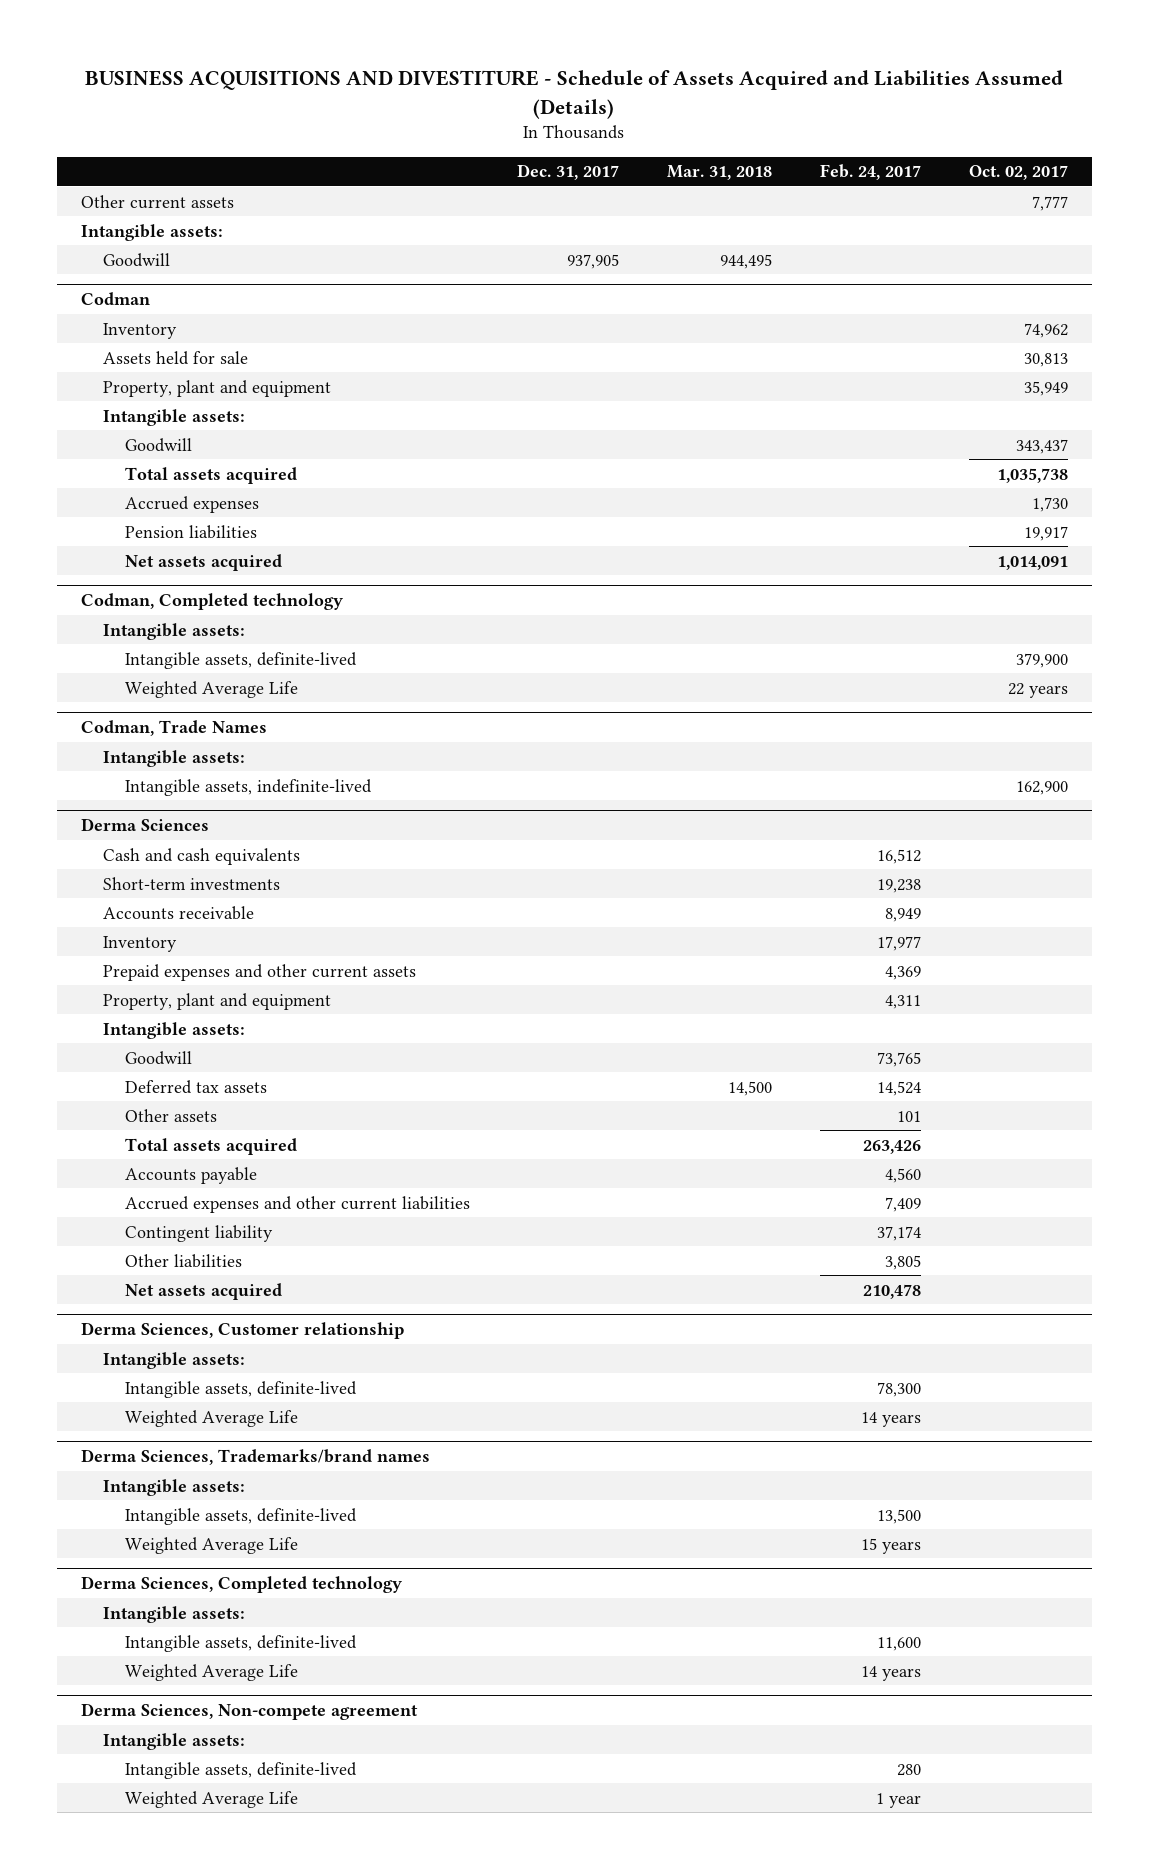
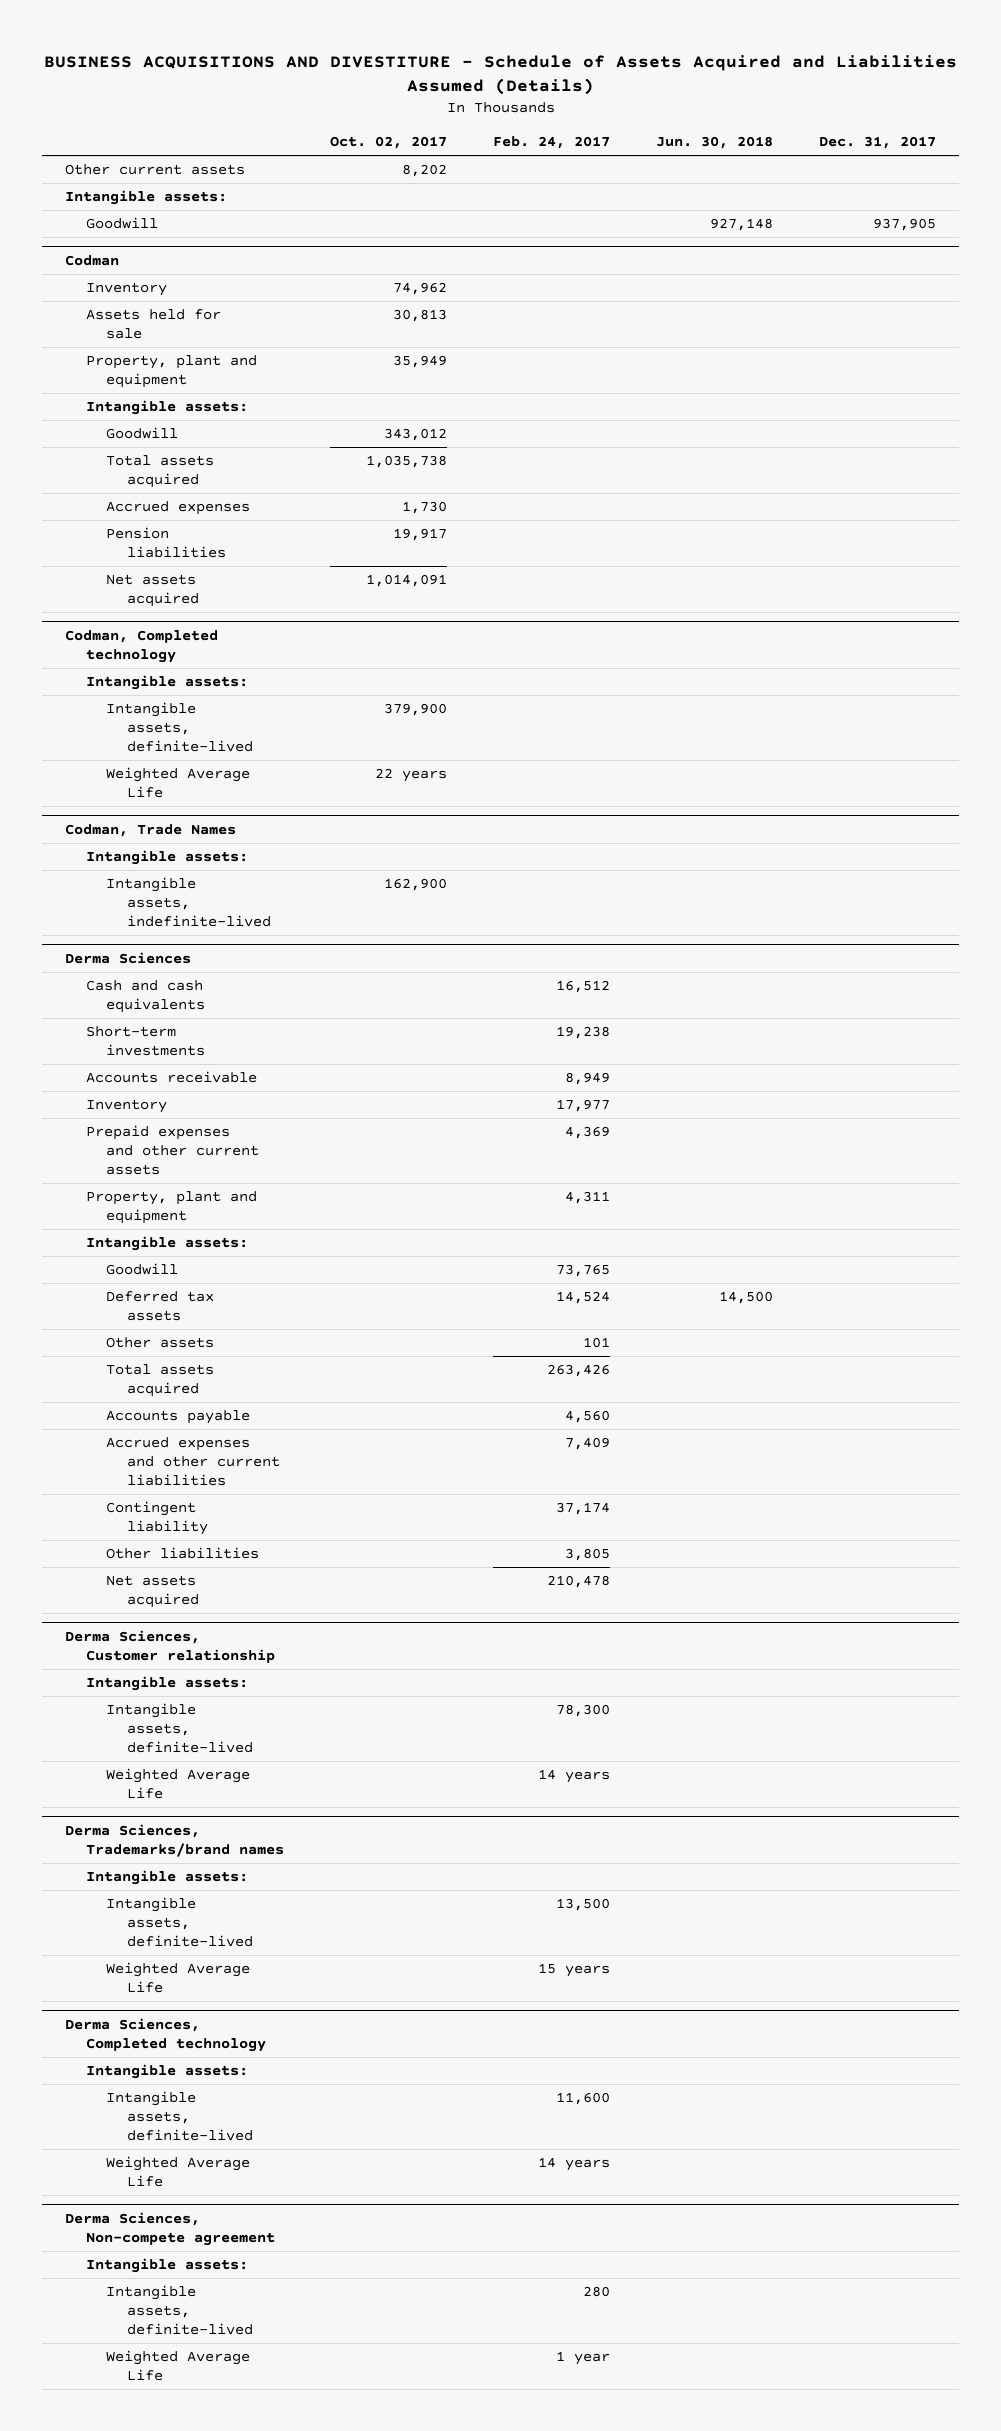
- | Dec. 31, 2017 | Mar. 31, 2018 | Feb. 24, 2017 | Oct. 02, 2017
+ | Oct. 02, 2017 | Feb. 24, 2017 | Jun. 30, 2018 | Dec. 31, 2017
- Other current assets | | | | 7,777
+ Other current assets | 8,202 | | |
@ Codman
- Goodwill | | | | 343,437
+ Goodwill | 343,012 | | |

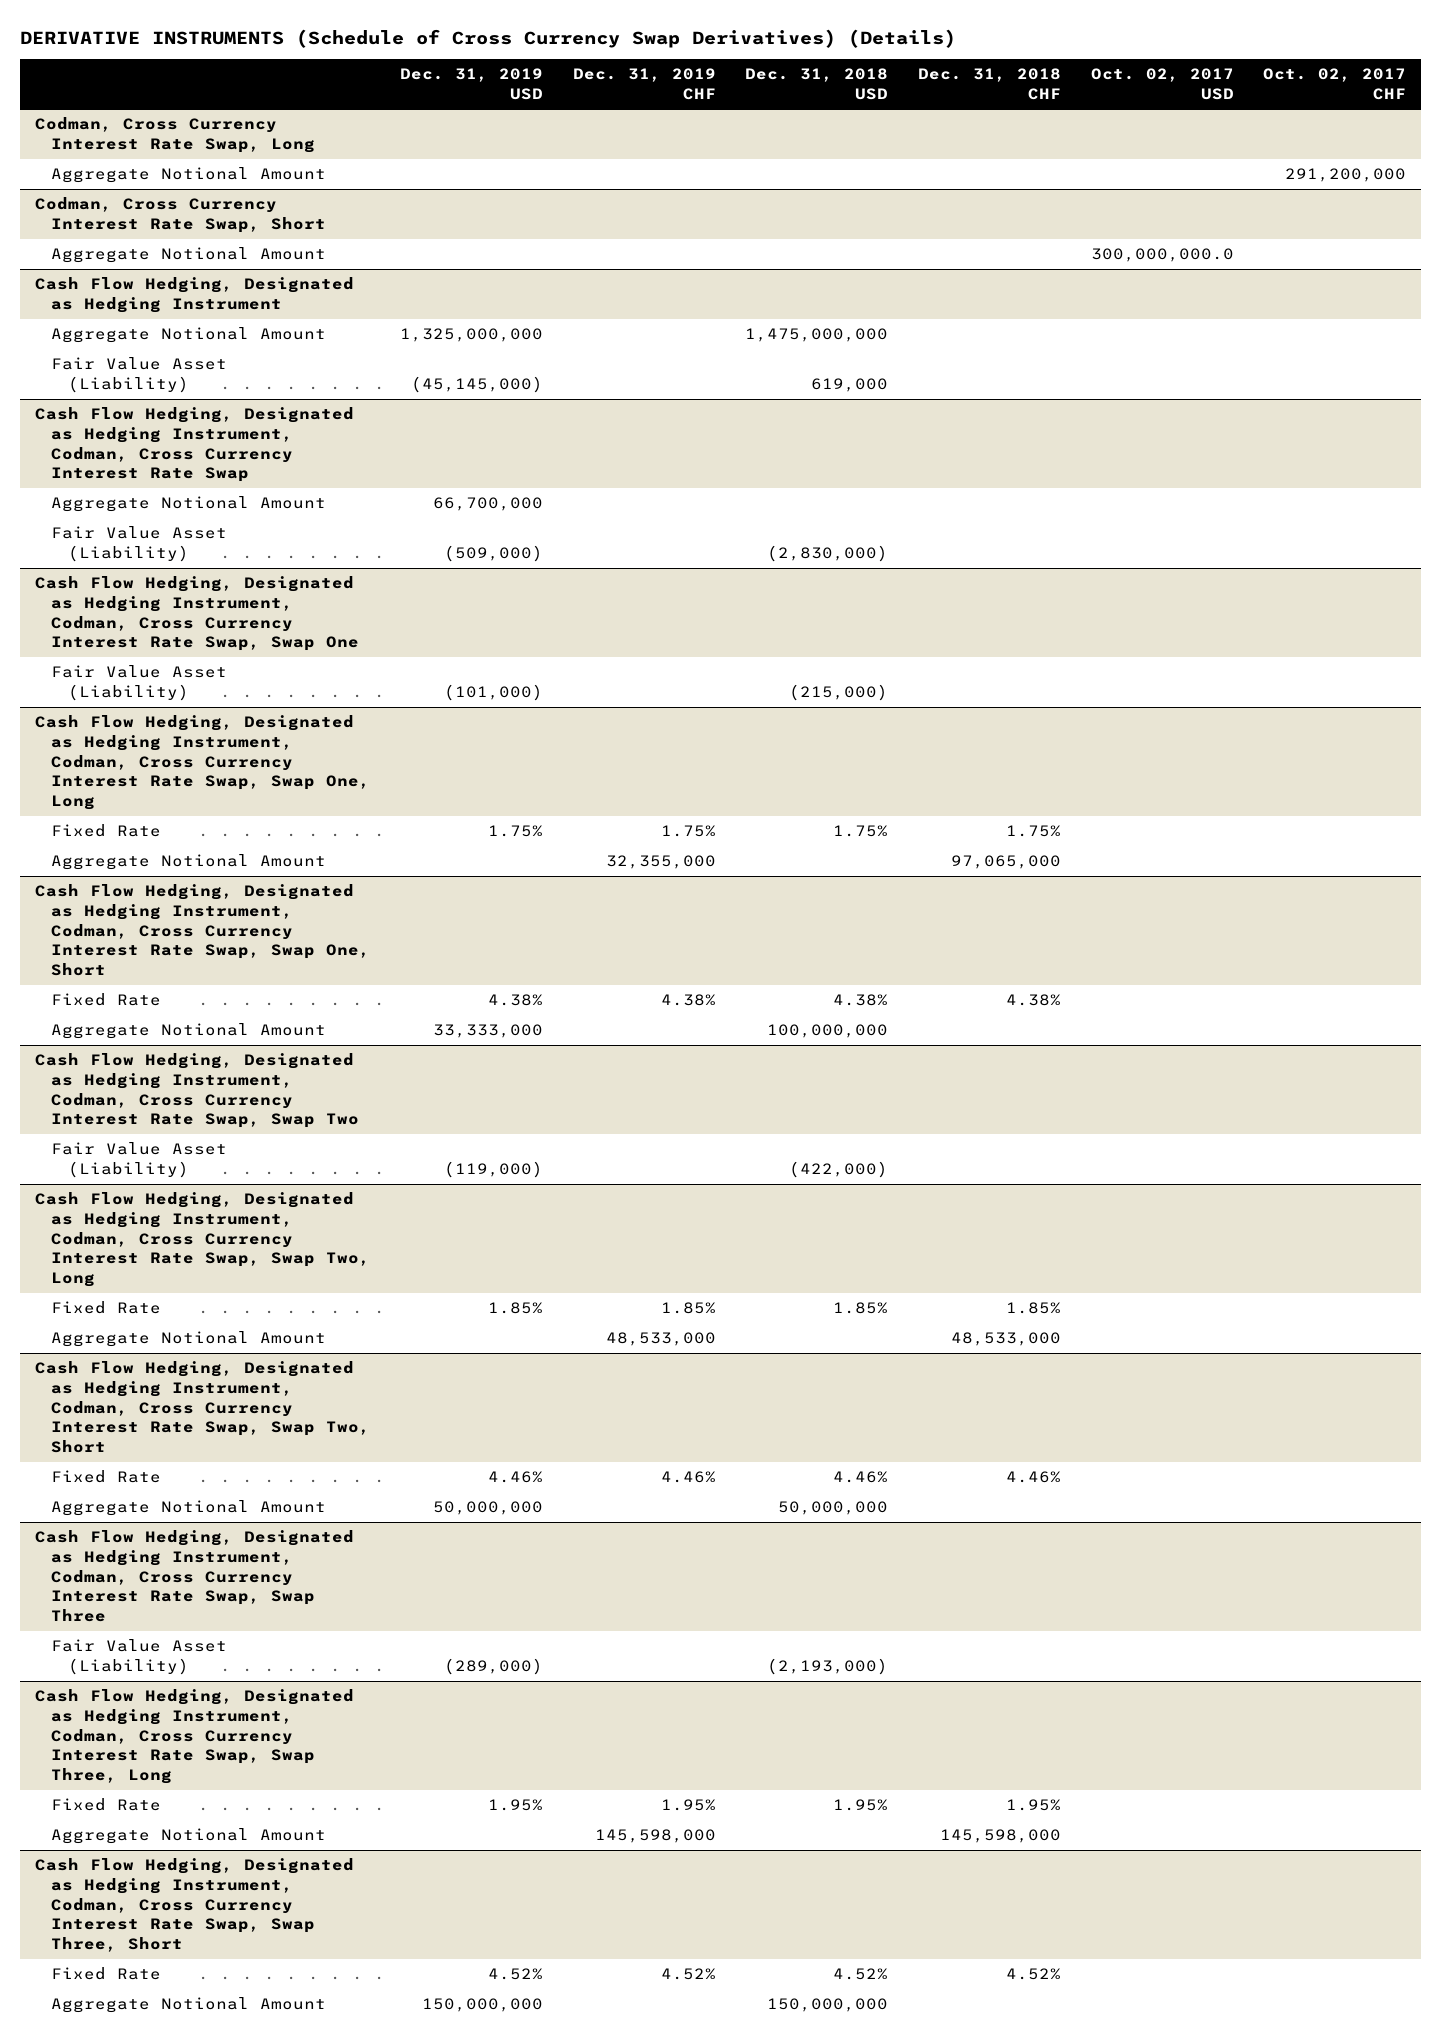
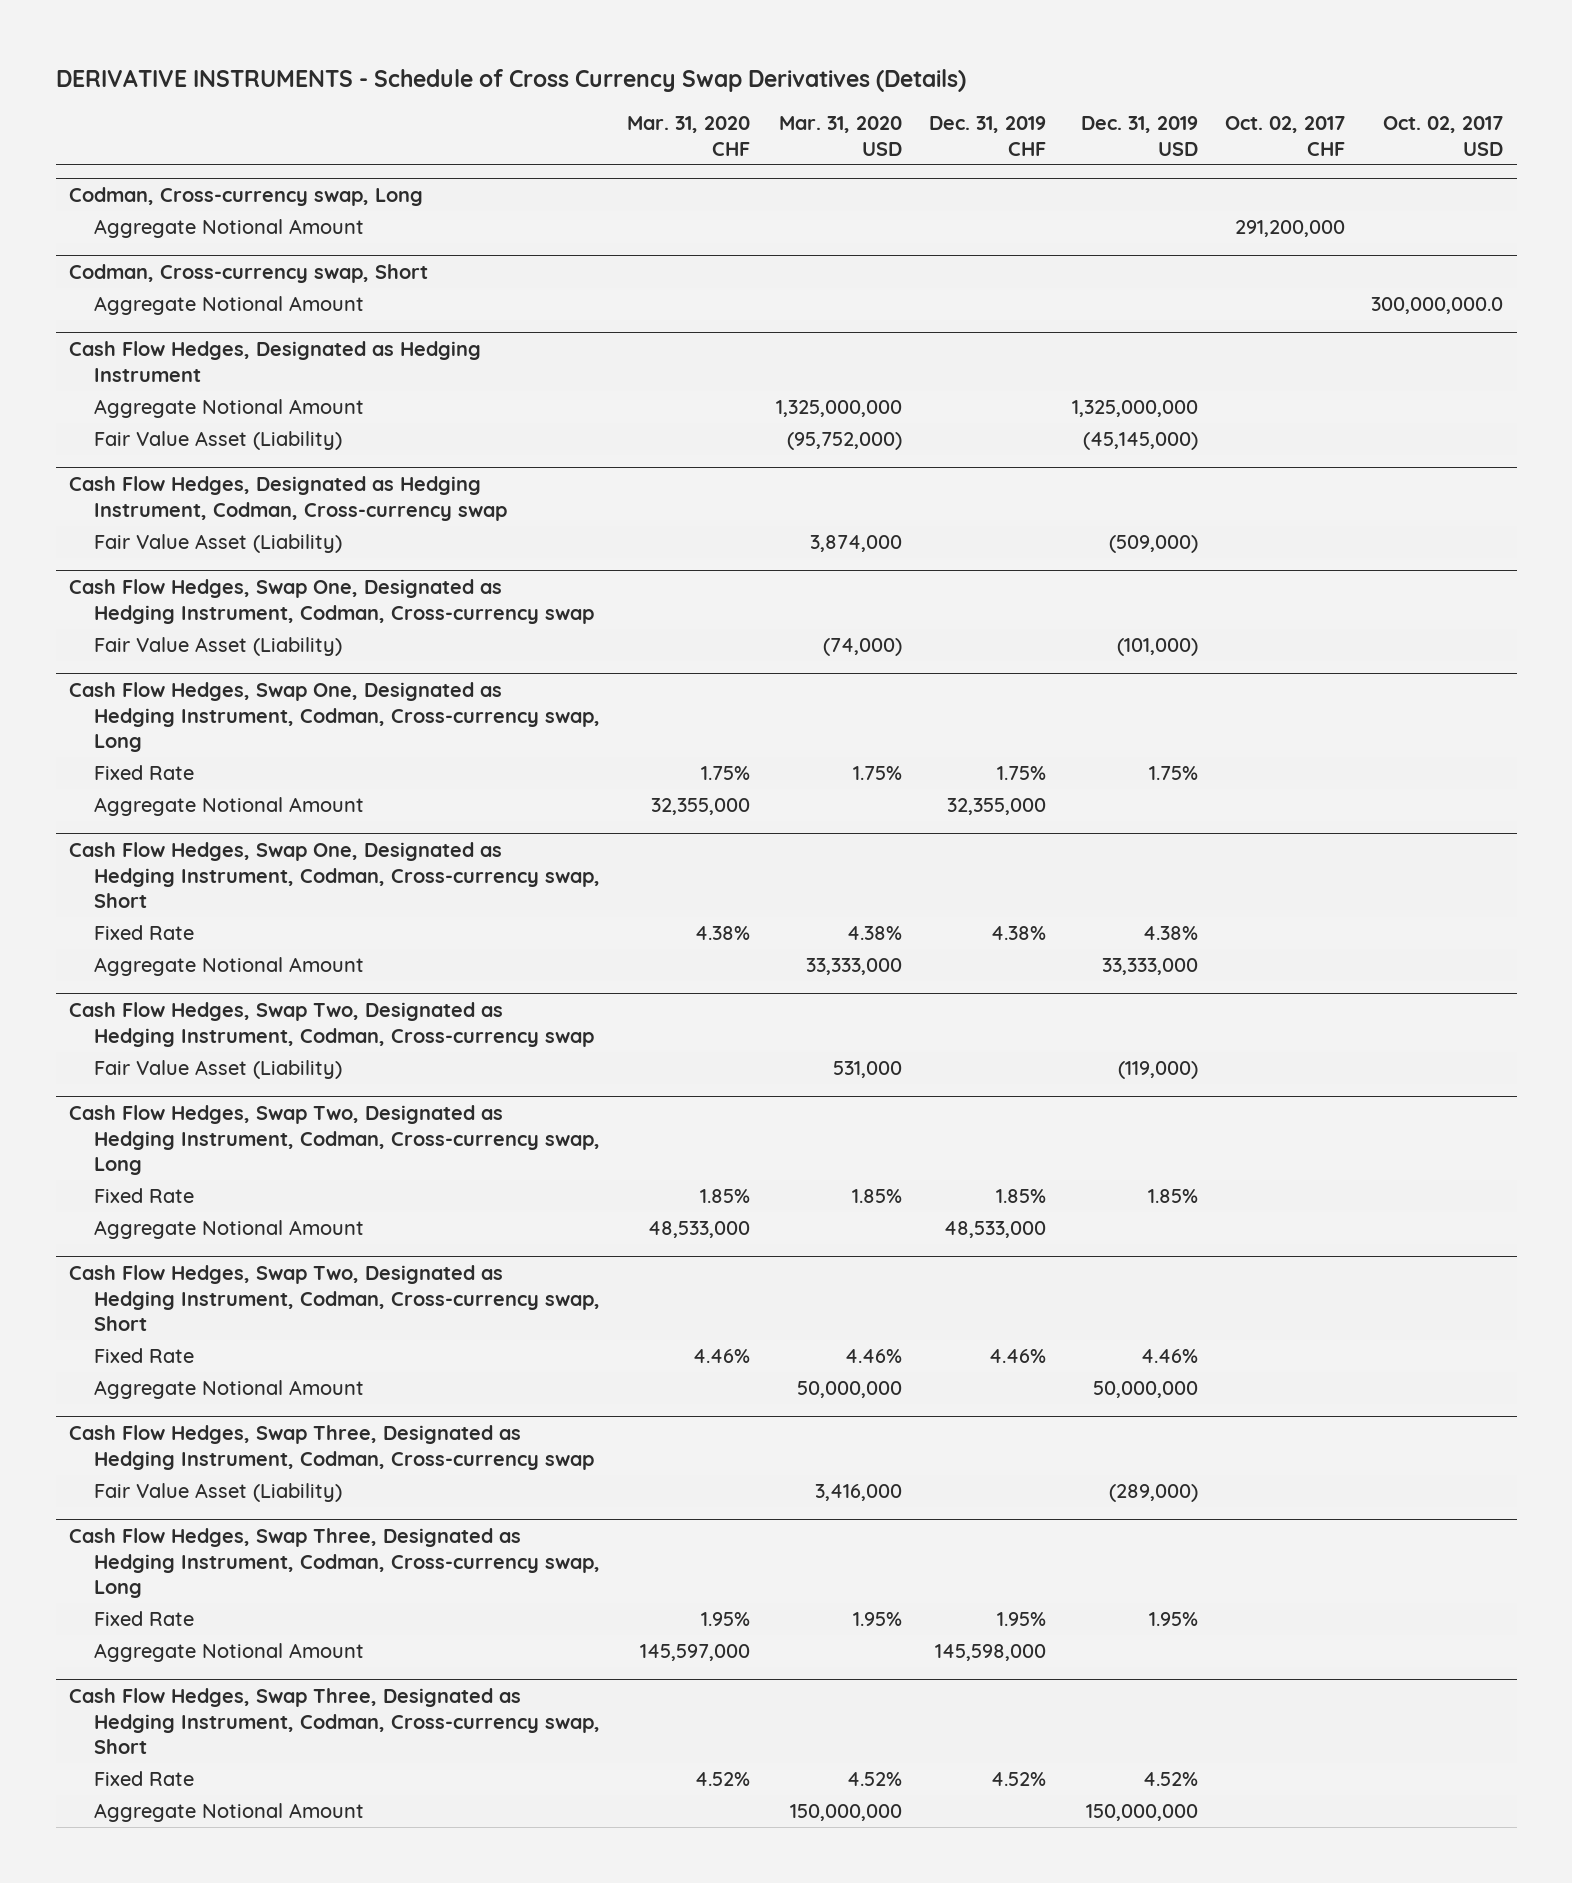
- DERIVATIVE INSTRUMENTS (Schedule of Cross Currency Swap Derivatives) (Details)
+ DERIVATIVE INSTRUMENTS - Schedule of Cross Currency Swap Derivatives (Details)
- | Dec. 31, 2019 USD | Dec. 31, 2019 CHF | Dec. 31, 2018 USD | Dec. 31, 2018 CHF | Oct. 02, 2017 USD | Oct. 02, 2017 CHF
+ | Mar. 31, 2020 CHF | Mar. 31, 2020 USD | Dec. 31, 2019 CHF | Dec. 31, 2019 USD | Oct. 02, 2017 CHF | Oct. 02, 2017 USD
- Codman, Cross Currency Interest Rate Swap, Long
+ Codman, Cross-currency swap, Long
- Codman, Cross Currency Interest Rate Swap, Short
+ Codman, Cross-currency swap, Short
- Cash Flow Hedging, Designated as Hedging Instrument
+ Cash Flow Hedges, Designated as Hedging Instrument
- Cash Flow Hedging, Designated as Hedging Instrument, Codman, Cross Currency Interest Rate Swap
- Aggregate Notional Amount | 66,700,000 | | | | |
+ Cash Flow Hedges, Designated as Hedging Instrument, Codman, Cross-currency swap
- Cash Flow Hedging, Designated as Hedging Instrument, Codman, Cross Currency Interest Rate Swap, Swap One
+ Cash Flow Hedges, Swap One, Designated as Hedging Instrument, Codman, Cross-currency swap
- Cash Flow Hedging, Designated as Hedging Instrument, Codman, Cross Currency Interest Rate Swap, Swap One, Long
+ Cash Flow Hedges, Swap One, Designated as Hedging Instrument, Codman, Cross-currency swap, Long
- Cash Flow Hedging, Designated as Hedging Instrument, Codman, Cross Currency Interest Rate Swap, Swap One, Short
+ Cash Flow Hedges, Swap One, Designated as Hedging Instrument, Codman, Cross-currency swap, Short
- Cash Flow Hedging, Designated as Hedging Instrument, Codman, Cross Currency Interest Rate Swap, Swap Two
+ Cash Flow Hedges, Swap Two, Designated as Hedging Instrument, Codman, Cross-currency swap
- Cash Flow Hedging, Designated as Hedging Instrument, Codman, Cross Currency Interest Rate Swap, Swap Two, Long
+ Cash Flow Hedges, Swap Two, Designated as Hedging Instrument, Codman, Cross-currency swap, Long
- Cash Flow Hedging, Designated as Hedging Instrument, Codman, Cross Currency Interest Rate Swap, Swap Two, Short
+ Cash Flow Hedges, Swap Two, Designated as Hedging Instrument, Codman, Cross-currency swap, Short
- Cash Flow Hedging, Designated as Hedging Instrument, Codman, Cross Currency Interest Rate Swap, Swap Three
+ Cash Flow Hedges, Swap Three, Designated as Hedging Instrument, Codman, Cross-currency swap
- Cash Flow Hedging, Designated as Hedging Instrument, Codman, Cross Currency Interest Rate Swap, Swap Three, Long
+ Cash Flow Hedges, Swap Three, Designated as Hedging Instrument, Codman, Cross-currency swap, Long
- Cash Flow Hedging, Designated as Hedging Instrument, Codman, Cross Currency Interest Rate Swap, Swap Three, Short
+ Cash Flow Hedges, Swap Three, Designated as Hedging Instrument, Codman, Cross-currency swap, Short

